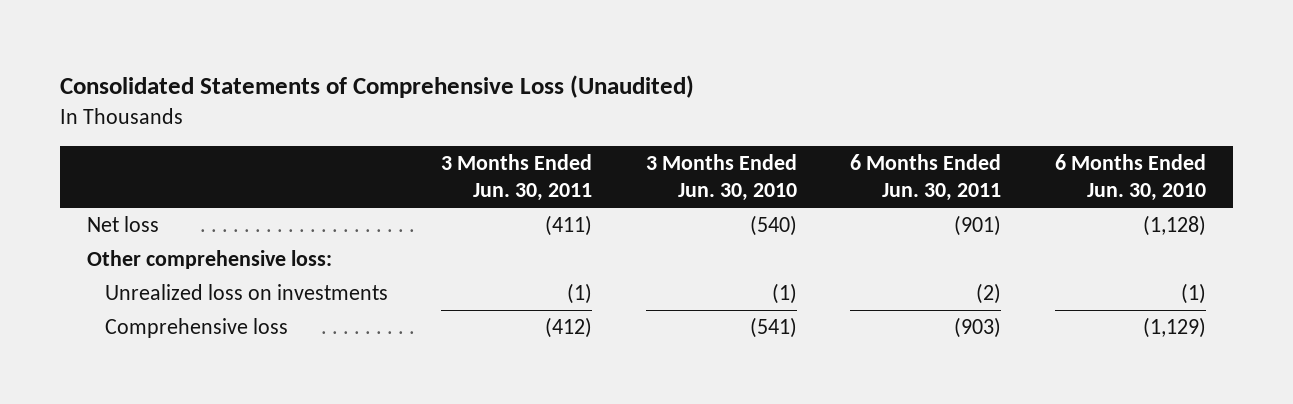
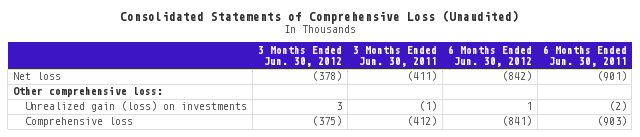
- | 3 Months Ended Jun. 30, 2011 | 3 Months Ended Jun. 30, 2010 | 6 Months Ended Jun. 30, 2011 | 6 Months Ended Jun. 30, 2010
+ | 3 Months Ended Jun. 30, 2012 | 3 Months Ended Jun. 30, 2011 | 6 Months Ended Jun. 30, 2012 | 6 Months Ended Jun. 30, 2011
- Unrealized loss on investments | (1) | (1) | (2) | (1)
+ Unrealized gain (loss) on investments | 3 | (1) | 1 | (2)

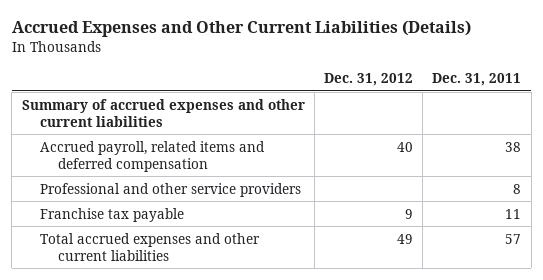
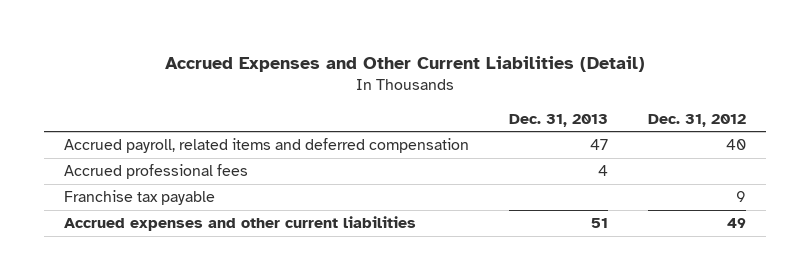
- Accrued Expenses and Other Current Liabilities (Details)
+ Accrued Expenses and Other Current Liabilities (Detail)
- | Dec. 31, 2012 | Dec. 31, 2011
+ | Dec. 31, 2013 | Dec. 31, 2012
- Summary of accrued expenses and other current liabilities
- Professional and other service providers | | 8
+ Accrued professional fees | 4 |
- Total accrued expenses and other current liabilities | 49 | 57
+ Accrued expenses and other current liabilities | 51 | 49

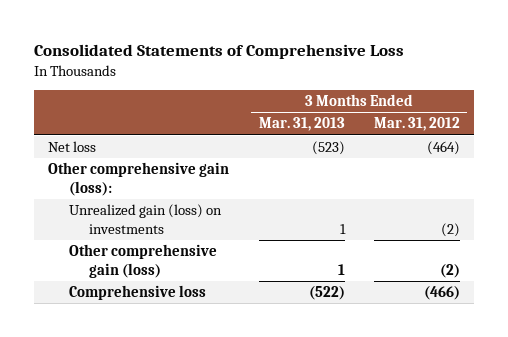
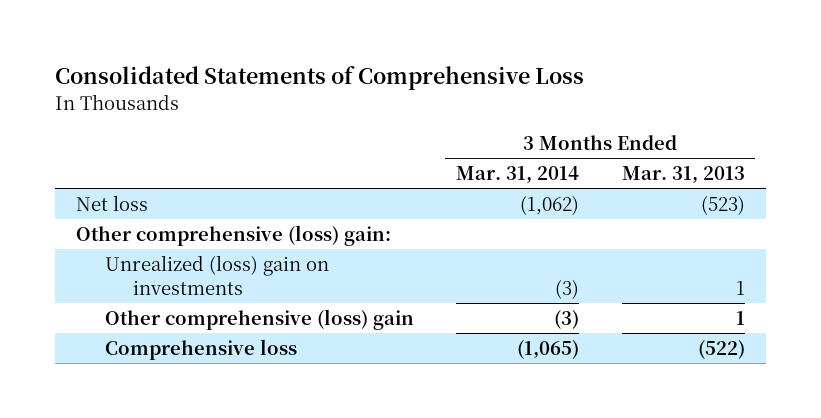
- | 3 Months Ended Mar. 31, 2013 | 3 Months Ended Mar. 31, 2012
+ | 3 Months Ended Mar. 31, 2014 | 3 Months Ended Mar. 31, 2013
- Other comprehensive gain (loss):
- Unrealized gain (loss) on investments | 1 | (2)
- Other comprehensive gain (loss) | 1 | (2)
+ Other comprehensive (loss) gain:
+ Unrealized (loss) gain on investments | (3) | 1
+ Other comprehensive (loss) gain | (3) | 1

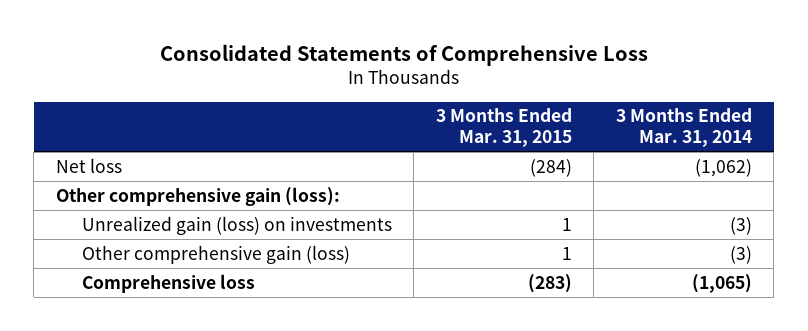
- | 3 Months Ended Mar. 31, 2014 | 3 Months Ended Mar. 31, 2013
+ | 3 Months Ended Mar. 31, 2015 | 3 Months Ended Mar. 31, 2014
- Other comprehensive (loss) gain:
- Unrealized (loss) gain on investments | (3) | 1
- Other comprehensive (loss) gain | (3) | 1
+ Other comprehensive gain (loss):
+ Unrealized gain (loss) on investments | 1 | (3)
+ Other comprehensive gain (loss) | 1 | (3)

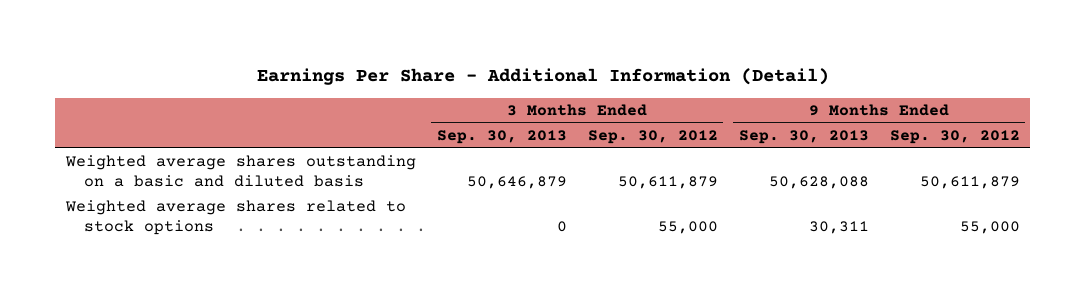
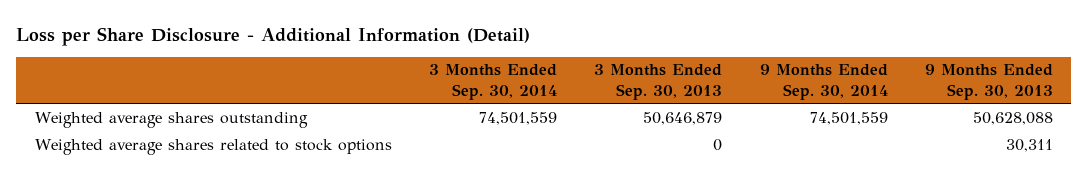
- Earnings Per Share - Additional Information (Detail)
+ Loss per Share Disclosure - Additional Information (Detail)
- | 3 Months Ended Sep. 30, 2013 | 3 Months Ended Sep. 30, 2012 | 9 Months Ended Sep. 30, 2013 | 9 Months Ended Sep. 30, 2012
+ | 3 Months Ended Sep. 30, 2014 | 3 Months Ended Sep. 30, 2013 | 9 Months Ended Sep. 30, 2014 | 9 Months Ended Sep. 30, 2013
- Weighted average shares outstanding on a basic and diluted basis | 50,646,879 | 50,611,879 | 50,628,088 | 50,611,879
+ Weighted average shares outstanding | 74,501,559 | 50,646,879 | 74,501,559 | 50,628,088

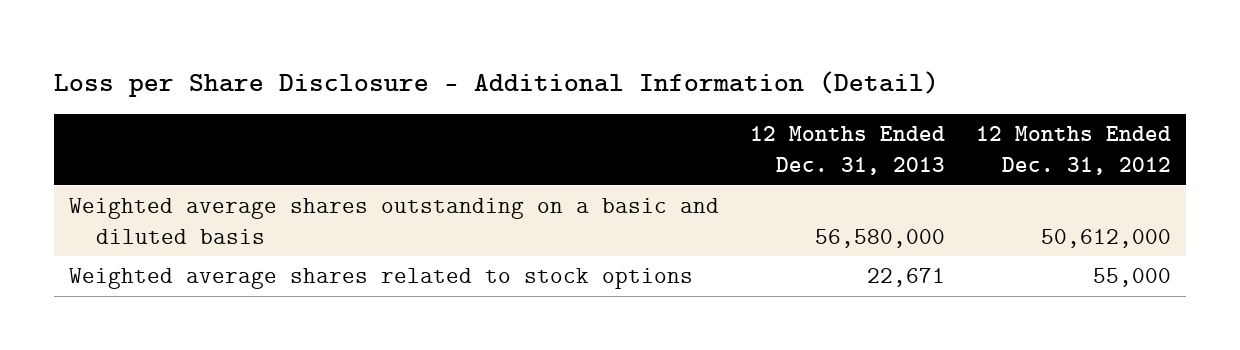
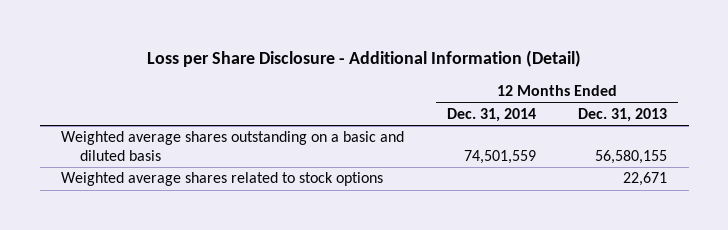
- | 12 Months Ended Dec. 31, 2013 | 12 Months Ended Dec. 31, 2012
+ | 12 Months Ended Dec. 31, 2014 | 12 Months Ended Dec. 31, 2013
- Weighted average shares outstanding on a basic and diluted basis | 56,580,000 | 50,612,000
+ Weighted average shares outstanding on a basic and diluted basis | 74,501,559 | 56,580,155

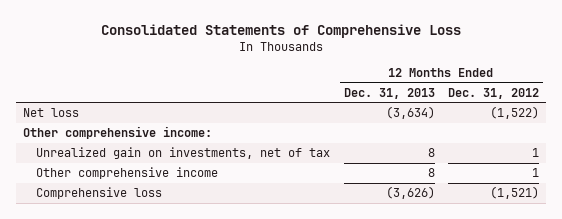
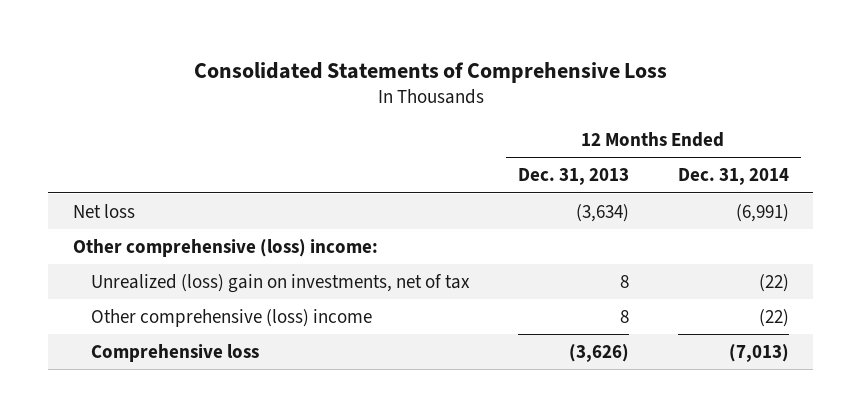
- | 12 Months Ended Dec. 31, 2013 | 12 Months Ended Dec. 31, 2012
+ | 12 Months Ended Dec. 31, 2013 | 12 Months Ended Dec. 31, 2014
- Other comprehensive income:
- Unrealized gain on investments, net of tax | 8 | 1
- Other comprehensive income | 8 | 1
+ Other comprehensive (loss) income:
+ Unrealized (loss) gain on investments, net of tax | 8 | (22)
+ Other comprehensive (loss) income | 8 | (22)

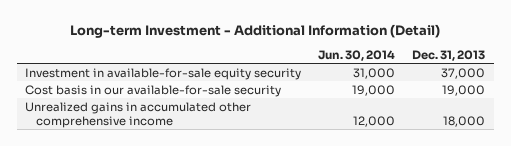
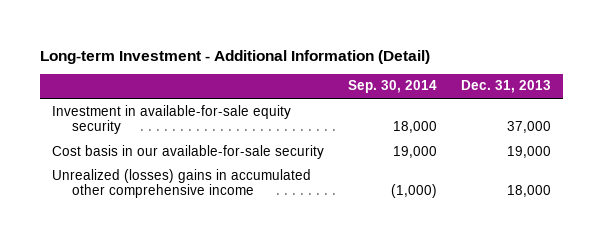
- | Jun. 30, 2014 | Dec. 31, 2013
+ | Sep. 30, 2014 | Dec. 31, 2013
- Unrealized gains in accumulated other comprehensive income | 12,000 | 18,000
+ Unrealized (losses) gains in accumulated other comprehensive income | (1,000) | 18,000

